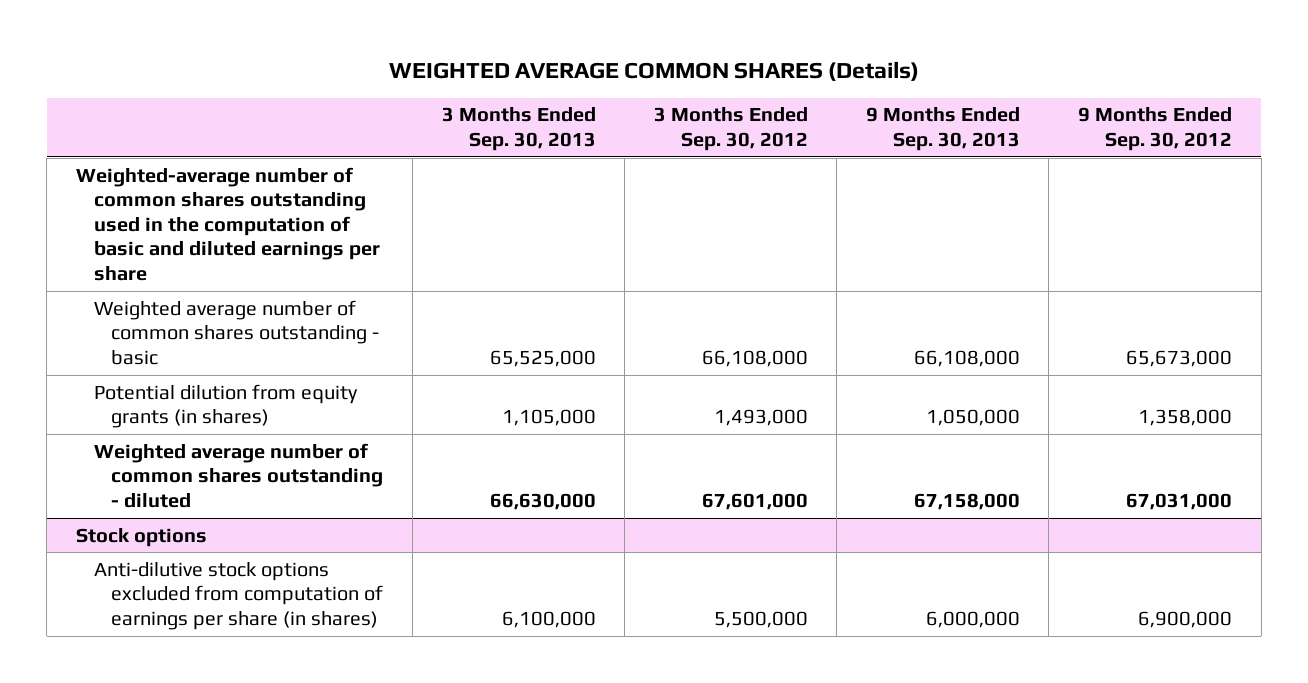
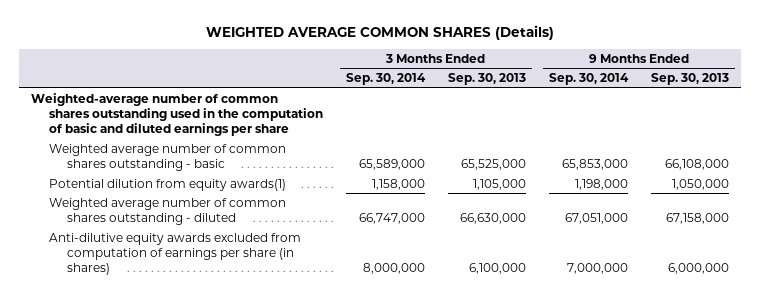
- | 3 Months Ended Sep. 30, 2013 | 3 Months Ended Sep. 30, 2012 | 9 Months Ended Sep. 30, 2013 | 9 Months Ended Sep. 30, 2012
+ | 3 Months Ended Sep. 30, 2014 | 3 Months Ended Sep. 30, 2013 | 9 Months Ended Sep. 30, 2014 | 9 Months Ended Sep. 30, 2013
- Potential dilution from equity grants (in shares) | 1,105,000 | 1,493,000 | 1,050,000 | 1,358,000
+ Potential dilution from equity awards(1) | 1,158,000 | 1,105,000 | 1,198,000 | 1,050,000
- Stock options
- Anti-dilutive stock options excluded from computation of earnings per share (in shares) | 6,100,000 | 5,500,000 | 6,000,000 | 6,900,000
+ Anti-dilutive equity awards excluded from computation of earnings per share (in shares) | 8,000,000 | 6,100,000 | 7,000,000 | 6,000,000

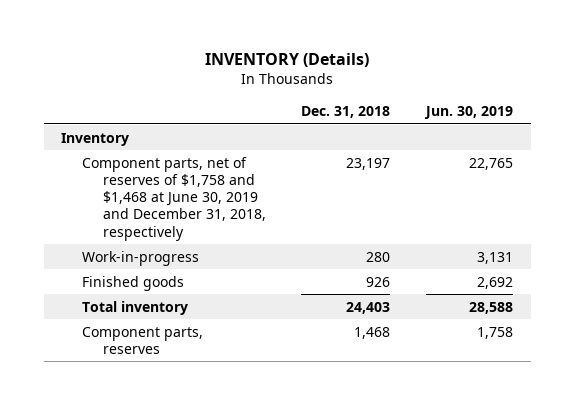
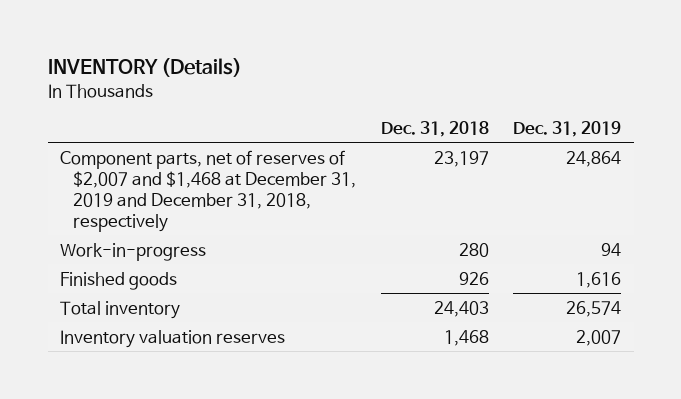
- | Dec. 31, 2018 | Jun. 30, 2019
+ | Dec. 31, 2018 | Dec. 31, 2019
- Inventory
- Component parts, net of reserves of $1,758 and $1,468 at June 30, 2019 and December 31, 2018, respectively | 23,197 | 22,765
+ Component parts, net of reserves of $2,007 and $1,468 at December 31, 2019 and December 31, 2018, respectively | 23,197 | 24,864
- Component parts, reserves | 1,468 | 1,758
+ Inventory valuation reserves | 1,468 | 2,007

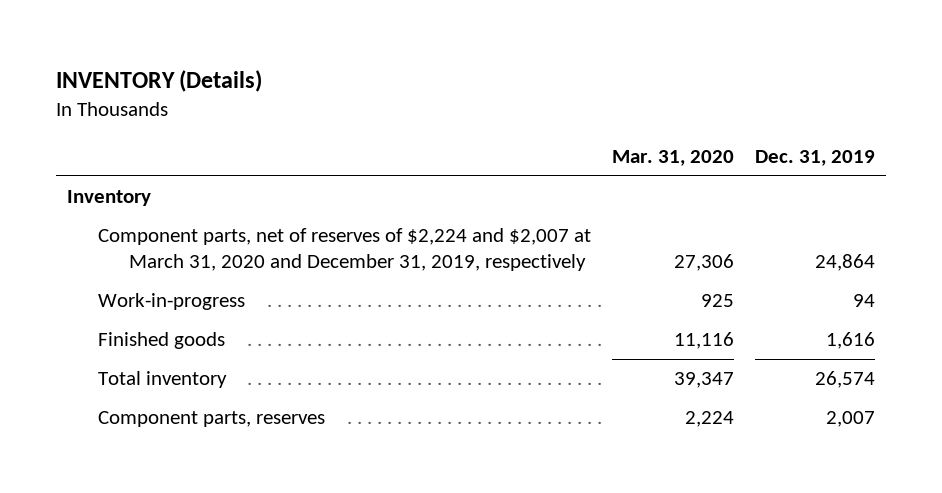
- | Dec. 31, 2018 | Dec. 31, 2019
+ | Mar. 31, 2020 | Dec. 31, 2019
- Component parts, net of reserves of $2,007 and $1,468 at December 31, 2019 and December 31, 2018, respectively | 23,197 | 24,864
+ Inventory
+ Component parts, net of reserves of $2,224 and $2,007 at March 31, 2020 and December 31, 2019, respectively | 27,306 | 24,864
- Inventory valuation reserves | 1,468 | 2,007
+ Component parts, reserves | 2,224 | 2,007

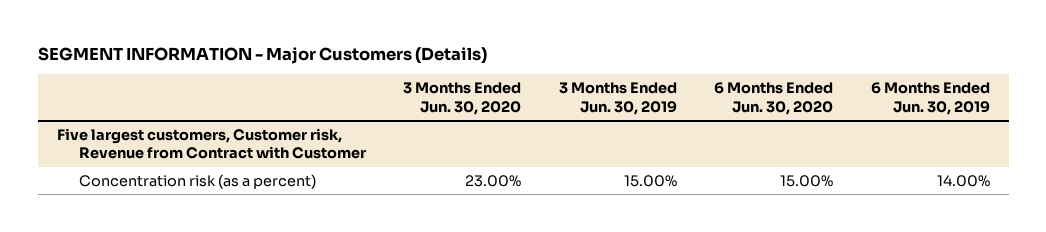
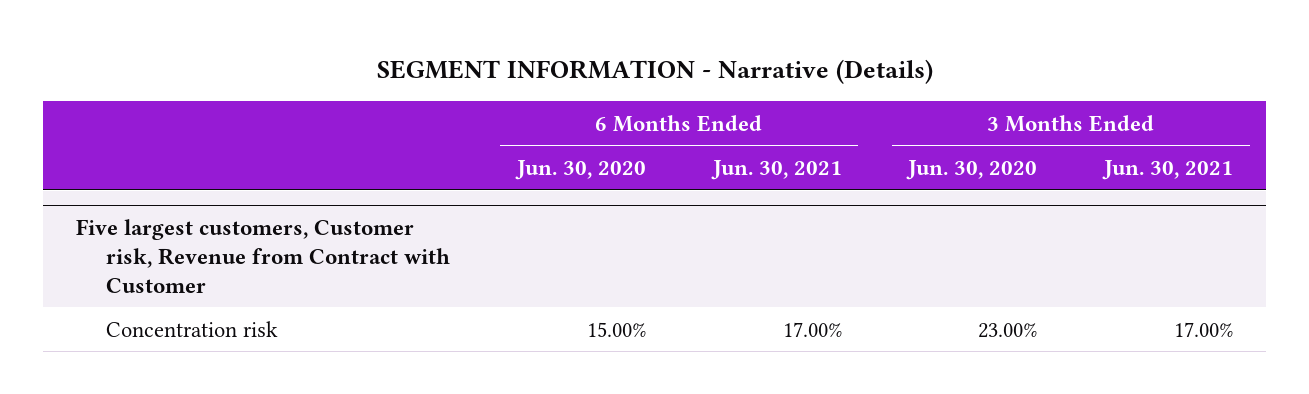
- SEGMENT INFORMATION - Major Customers (Details)
+ SEGMENT INFORMATION - Narrative (Details)
- | 3 Months Ended Jun. 30, 2020 | 3 Months Ended Jun. 30, 2019 | 6 Months Ended Jun. 30, 2020 | 6 Months Ended Jun. 30, 2019
+ | 6 Months Ended Jun. 30, 2020 | 6 Months Ended Jun. 30, 2021 | 3 Months Ended Jun. 30, 2020 | 3 Months Ended Jun. 30, 2021
@ Five largest customers, Customer risk, Revenue from Contract with Customer
- Concentration risk (as a percent) | 23.00% | 15.00% | 15.00% | 14.00%
+ Concentration risk | 15.00% | 17.00% | 23.00% | 17.00%

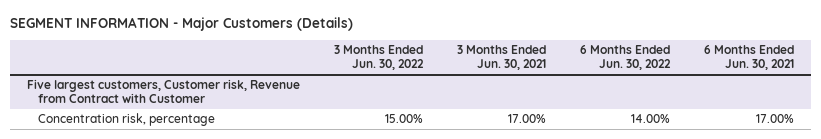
- SEGMENT INFORMATION - Narrative (Details)
+ SEGMENT INFORMATION - Major Customers (Details)
- | 6 Months Ended Jun. 30, 2020 | 6 Months Ended Jun. 30, 2021 | 3 Months Ended Jun. 30, 2020 | 3 Months Ended Jun. 30, 2021
+ | 3 Months Ended Jun. 30, 2022 | 3 Months Ended Jun. 30, 2021 | 6 Months Ended Jun. 30, 2022 | 6 Months Ended Jun. 30, 2021
@ Five largest customers, Customer risk, Revenue from Contract with Customer
- Concentration risk | 15.00% | 17.00% | 23.00% | 17.00%
+ Concentration risk, percentage | 15.00% | 17.00% | 14.00% | 17.00%

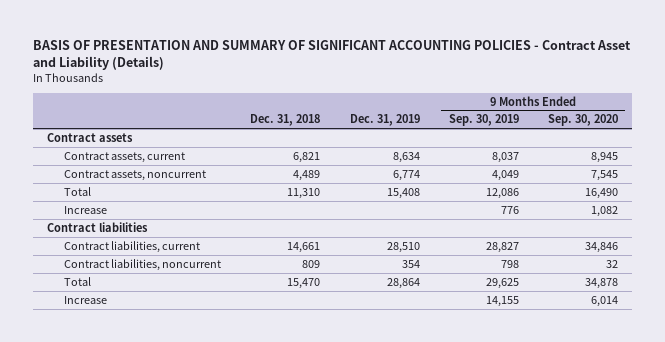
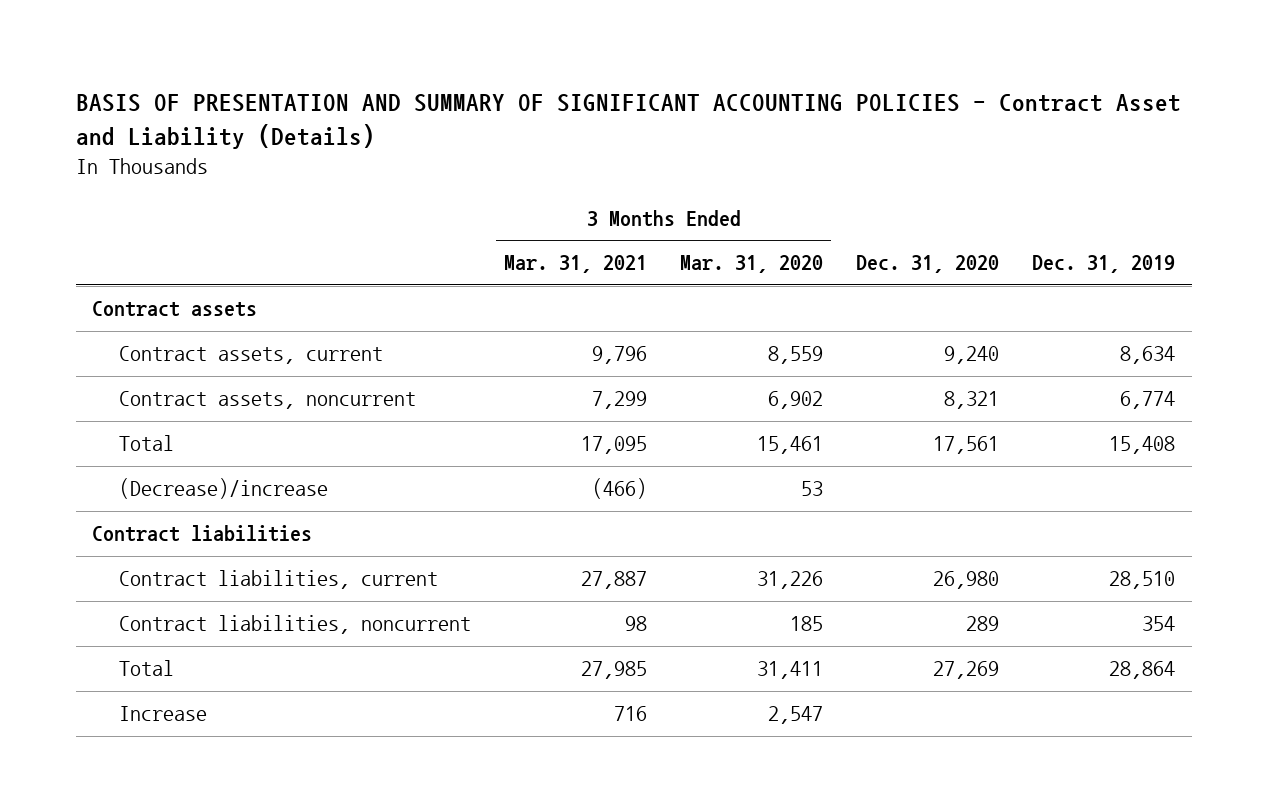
- | Dec. 31, 2018 | Dec. 31, 2019 | 9 Months Ended Sep. 30, 2019 | 9 Months Ended Sep. 30, 2020
+ | 3 Months Ended Mar. 31, 2021 | 3 Months Ended Mar. 31, 2020 | Dec. 31, 2020 | Dec. 31, 2019
- Increase | | | 776 | 1,082
+ (Decrease)/increase | (466) | 53 | |

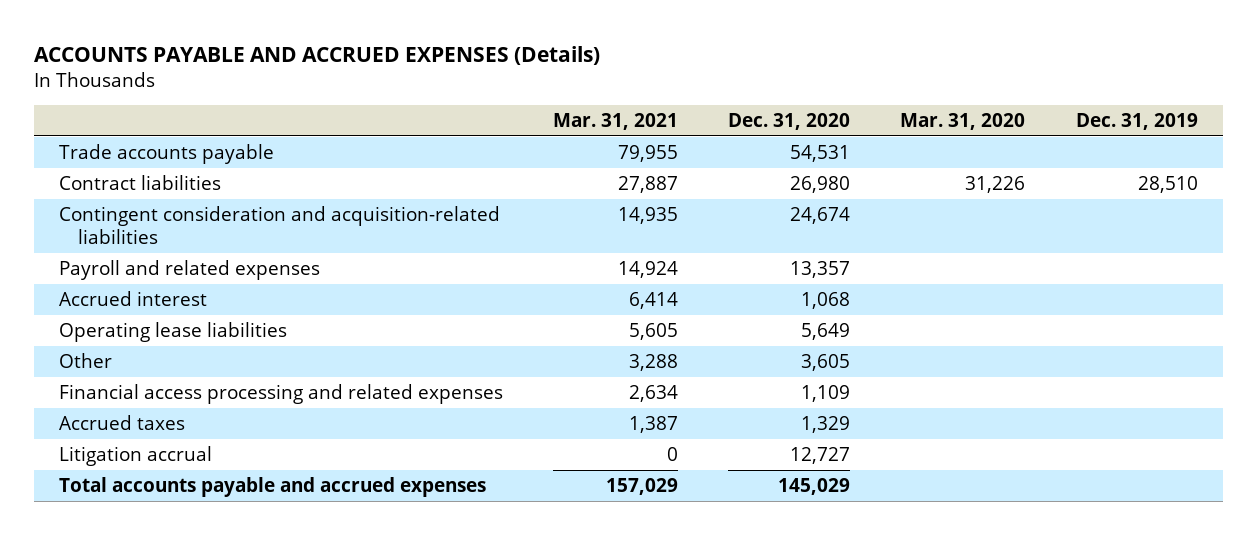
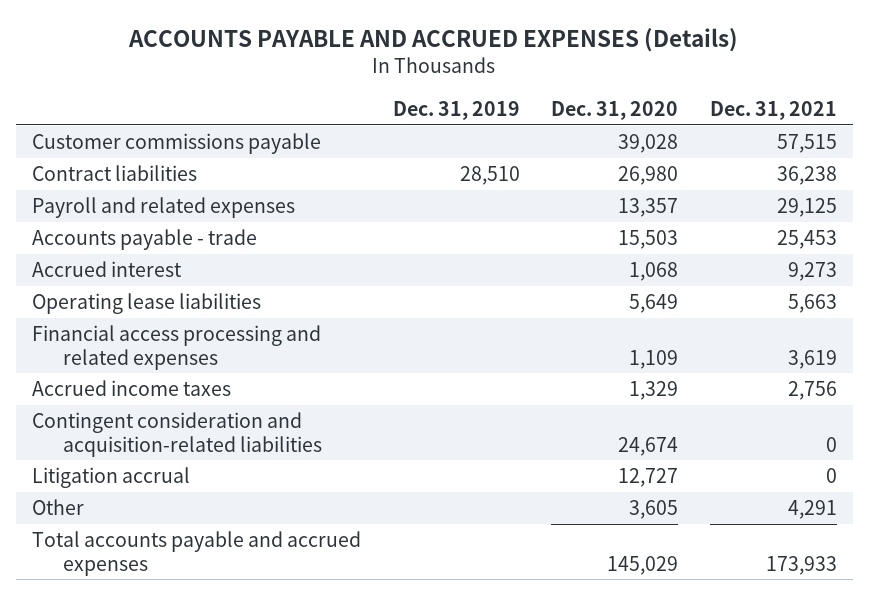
- | Mar. 31, 2021 | Dec. 31, 2020 | Mar. 31, 2020 | Dec. 31, 2019
+ | Dec. 31, 2019 | Dec. 31, 2020 | Dec. 31, 2021
- Trade accounts payable | 79,955 | 54,531 | |
+ Customer commissions payable | | 39,028 | 57,515
+ Accounts payable - trade | | 15,503 | 25,453
- Accrued taxes | 1,387 | 1,329 | |
+ Accrued income taxes | | 1,329 | 2,756
moved down: Contingent consideration and acquisition-related liabilities | | 24,674 | 0
moved down: Other | | 3,605 | 4,291

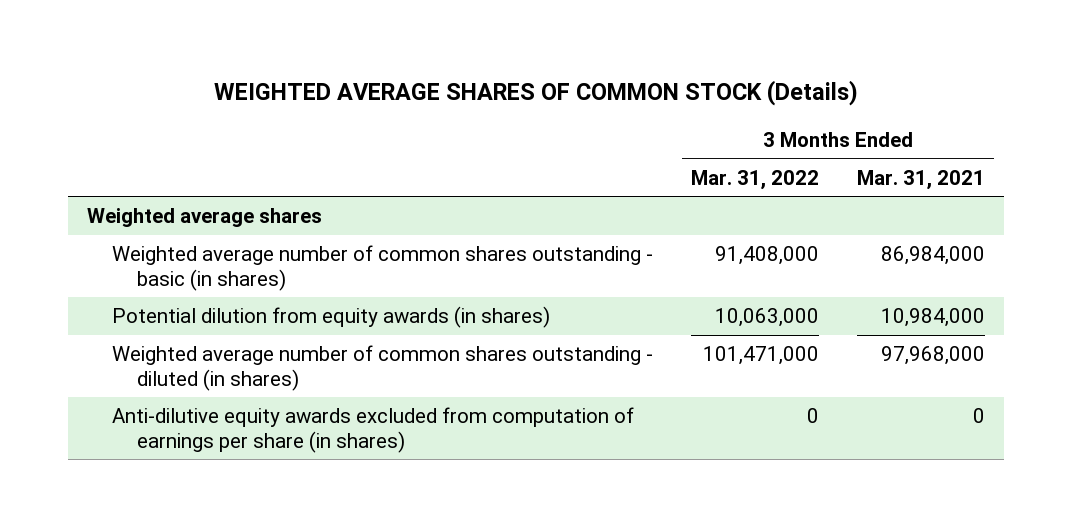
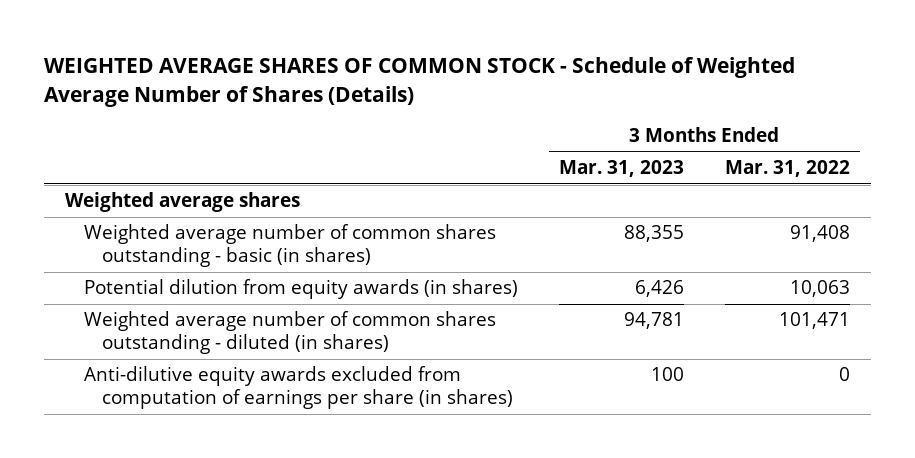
- WEIGHTED AVERAGE SHARES OF COMMON STOCK (Details)
+ WEIGHTED AVERAGE SHARES OF COMMON STOCK - Schedule of Weighted Average Number of Shares (Details)
- | 3 Months Ended Mar. 31, 2022 | 3 Months Ended Mar. 31, 2021
+ | 3 Months Ended Mar. 31, 2023 | 3 Months Ended Mar. 31, 2022
- Weighted average number of common shares outstanding - basic (in shares) | 91,408,000 | 86,984,000
- Potential dilution from equity awards (in shares) | 10,063,000 | 10,984,000
- Weighted average number of common shares outstanding - diluted (in shares) | 101,471,000 | 97,968,000
+ Weighted average number of common shares outstanding - basic (in shares) | 88,355 | 91,408
+ Potential dilution from equity awards (in shares) | 6,426 | 10,063
+ Weighted average number of common shares outstanding - diluted (in shares) | 94,781 | 101,471

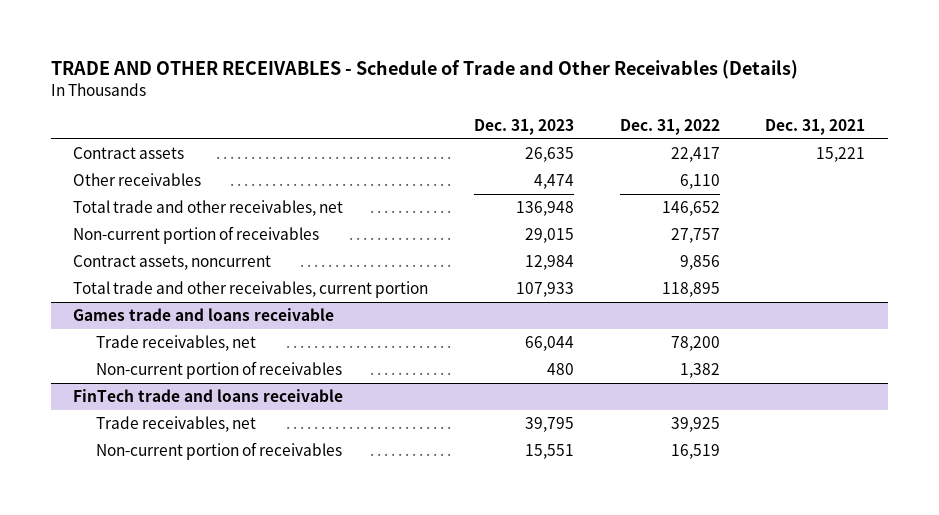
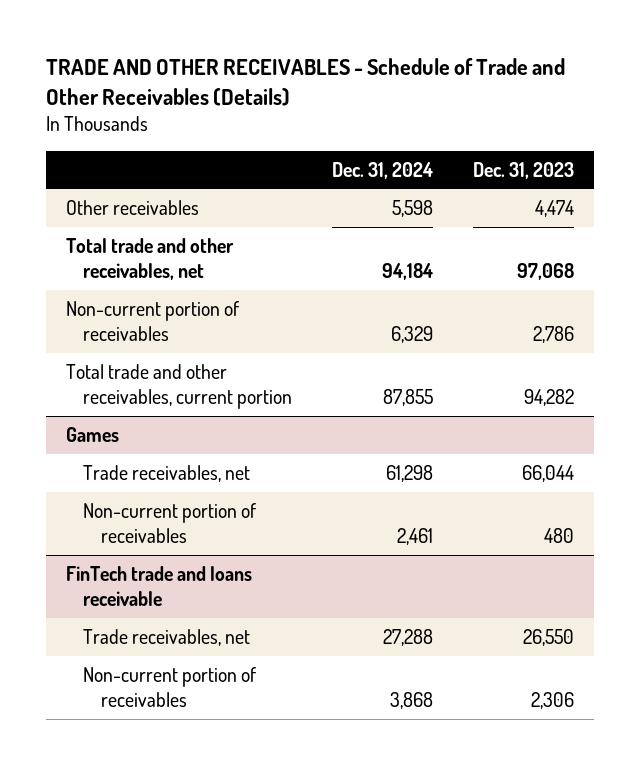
- | Dec. 31, 2023 | Dec. 31, 2022 | Dec. 31, 2021
+ | Dec. 31, 2024 | Dec. 31, 2023
- Contract assets | 26,635 | 22,417 | 15,221
- Total trade and other receivables, net | 136,948 | 146,652 |
- Non-current portion of receivables | 29,015 | 27,757 |
- Contract assets, noncurrent | 12,984 | 9,856 |
- Total trade and other receivables, current portion | 107,933 | 118,895 |
- Games trade and loans receivable
+ Total trade and other receivables, net | 94,184 | 97,068
+ Non-current portion of receivables | 6,329 | 2,786
+ Total trade and other receivables, current portion | 87,855 | 94,282
+ Games
@ FinTech trade and loans receivable
- Trade receivables, net | 39,795 | 39,925 |
- Non-current portion of receivables | 15,551 | 16,519 |
+ Trade receivables, net | 27,288 | 26,550
+ Non-current portion of receivables | 3,868 | 2,306

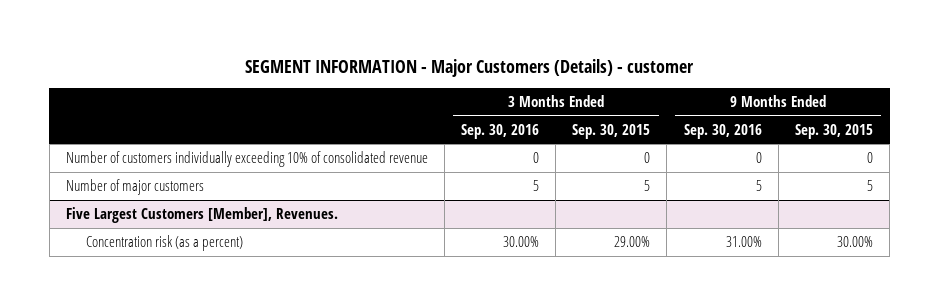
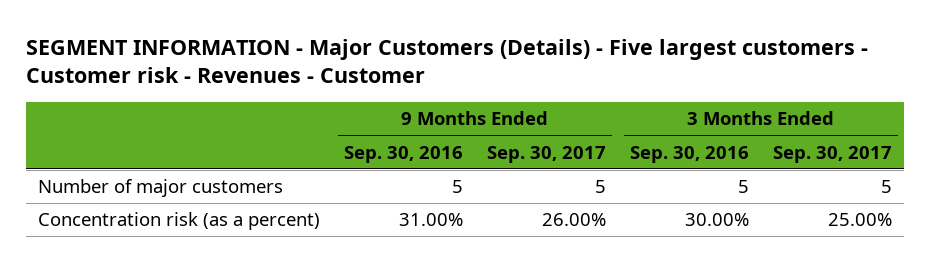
- SEGMENT INFORMATION - Major Customers (Details) - customer
+ SEGMENT INFORMATION - Major Customers (Details) - Five largest customers - Customer risk - Revenues - Customer
- | 3 Months Ended Sep. 30, 2016 | 3 Months Ended Sep. 30, 2015 | 9 Months Ended Sep. 30, 2016 | 9 Months Ended Sep. 30, 2015
+ | 9 Months Ended Sep. 30, 2016 | 9 Months Ended Sep. 30, 2017 | 3 Months Ended Sep. 30, 2016 | 3 Months Ended Sep. 30, 2017
- Number of customers individually exceeding 10% of consolidated revenue | 0 | 0 | 0 | 0
- Five Largest Customers [Member], Revenues.

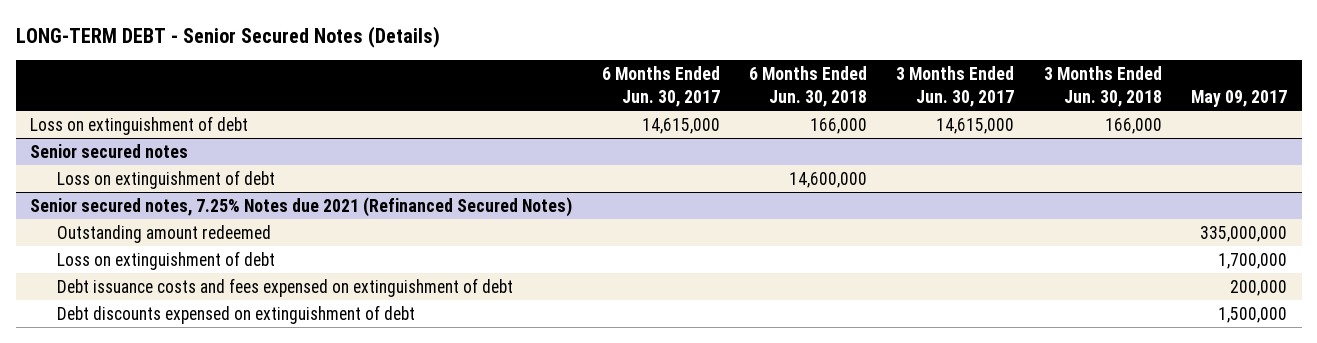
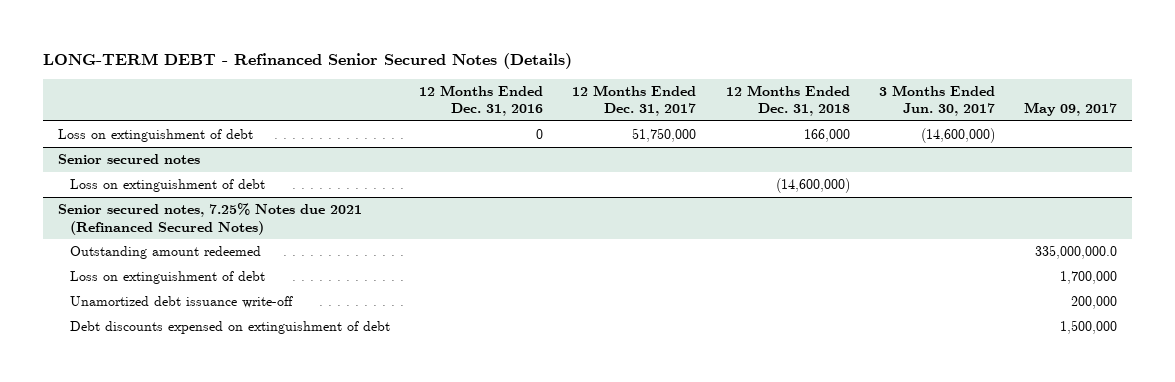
- LONG-TERM DEBT - Senior Secured Notes (Details)
+ LONG-TERM DEBT - Refinanced Senior Secured Notes (Details)
- | 6 Months Ended Jun. 30, 2017 | 6 Months Ended Jun. 30, 2018 | 3 Months Ended Jun. 30, 2017 | 3 Months Ended Jun. 30, 2018 | May 09, 2017
+ | 12 Months Ended Dec. 31, 2016 | 12 Months Ended Dec. 31, 2017 | 12 Months Ended Dec. 31, 2018 | 3 Months Ended Jun. 30, 2017 | May 09, 2017
- Loss on extinguishment of debt | 14,615,000 | 166,000 | 14,615,000 | 166,000 |
+ Loss on extinguishment of debt | 0 | 51,750,000 | 166,000 | (14,600,000) |
@ Senior secured notes, 7.25% Notes due 2021 (Refinanced Secured Notes)
- Outstanding amount redeemed | | | | | 335,000,000
+ Outstanding amount redeemed | | | | | 335,000,000.0
- Debt issuance costs and fees expensed on extinguishment of debt | | | | | 200,000
+ Unamortized debt issuance write-off | | | | | 200,000

